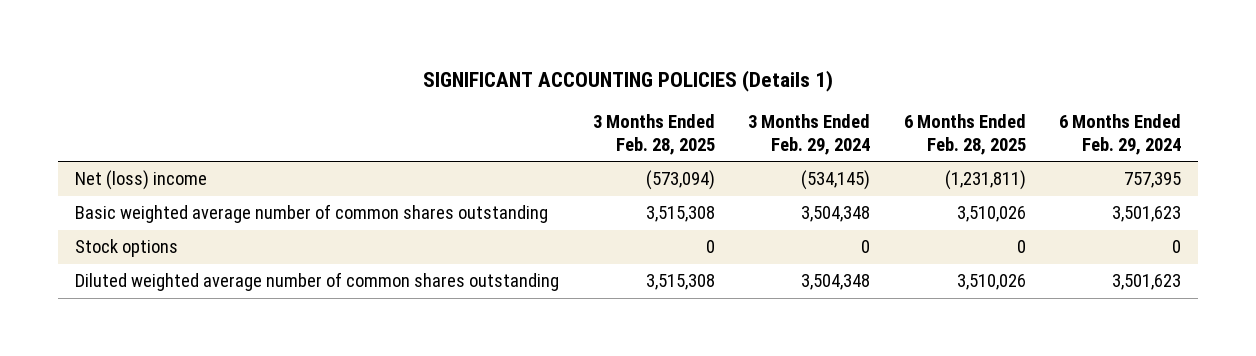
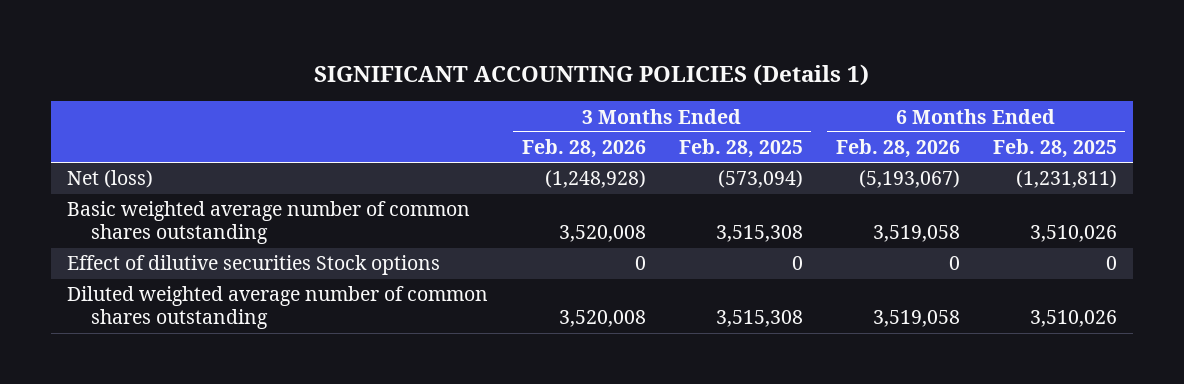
- | 3 Months Ended Feb. 28, 2025 | 3 Months Ended Feb. 29, 2024 | 6 Months Ended Feb. 28, 2025 | 6 Months Ended Feb. 29, 2024
+ | 3 Months Ended Feb. 28, 2026 | 3 Months Ended Feb. 28, 2025 | 6 Months Ended Feb. 28, 2026 | 6 Months Ended Feb. 28, 2025
- Net (loss) income | (573,094) | (534,145) | (1,231,811) | 757,395
+ Net (loss) | (1,248,928) | (573,094) | (5,193,067) | (1,231,811)
- Stock options | 0 | 0 | 0 | 0
+ Effect of dilutive securities Stock options | 0 | 0 | 0 | 0

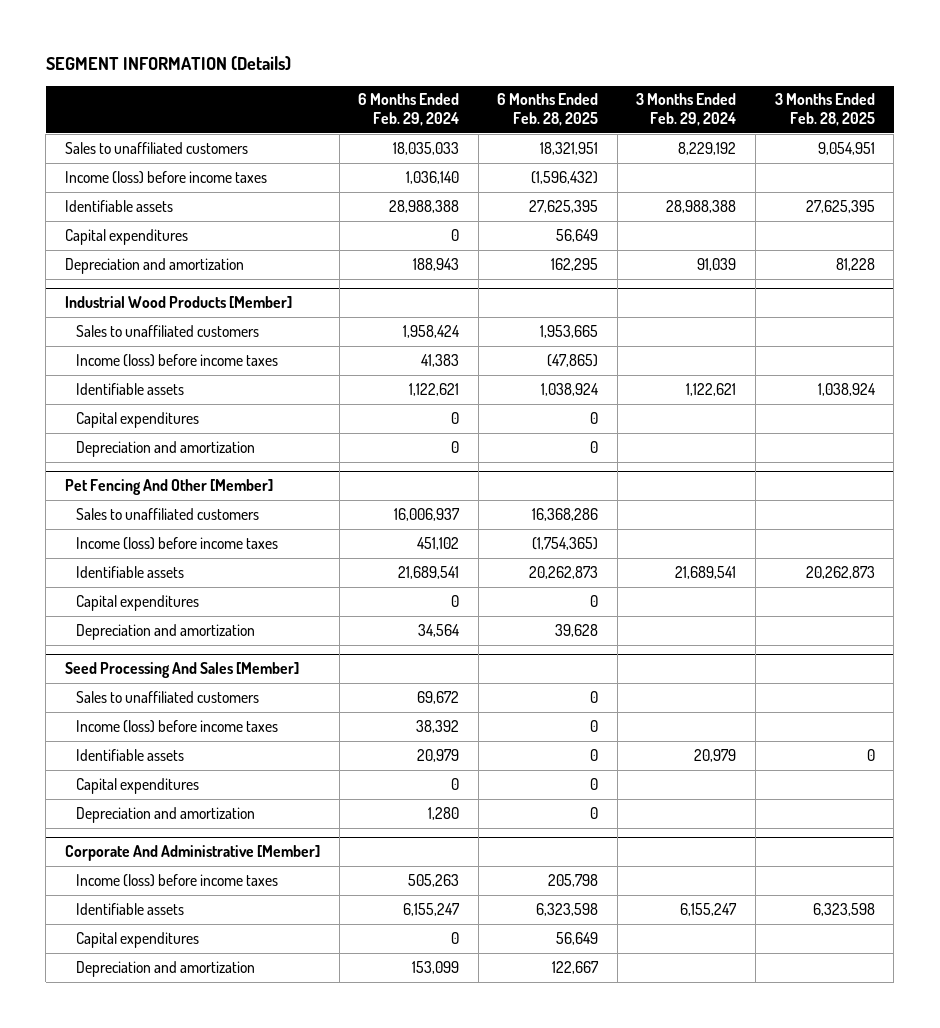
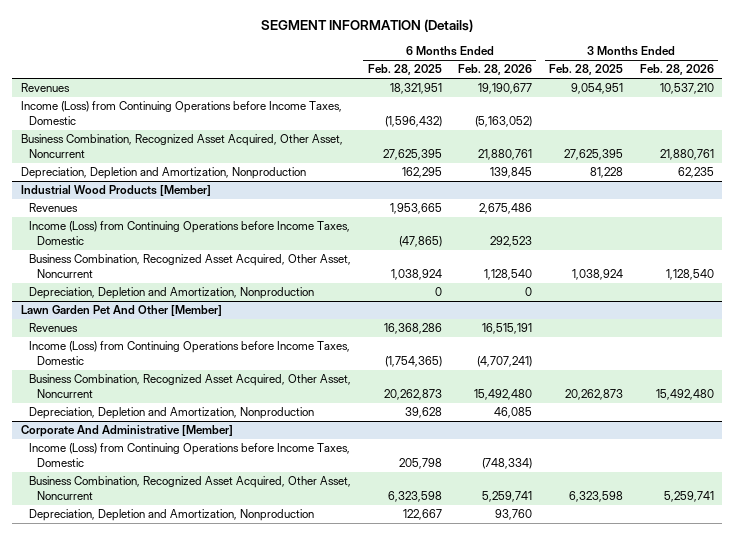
- | 6 Months Ended Feb. 29, 2024 | 6 Months Ended Feb. 28, 2025 | 3 Months Ended Feb. 29, 2024 | 3 Months Ended Feb. 28, 2025
+ | 6 Months Ended Feb. 28, 2025 | 6 Months Ended Feb. 28, 2026 | 3 Months Ended Feb. 28, 2025 | 3 Months Ended Feb. 28, 2026
- Sales to unaffiliated customers | 18,035,033 | 18,321,951 | 8,229,192 | 9,054,951
- Income (loss) before income taxes | 1,036,140 | (1,596,432) | |
- Identifiable assets | 28,988,388 | 27,625,395 | 28,988,388 | 27,625,395
- Capital expenditures | 0 | 56,649 | |
- Depreciation and amortization | 188,943 | 162,295 | 91,039 | 81,228
+ Revenues | 18,321,951 | 19,190,677 | 9,054,951 | 10,537,210
+ Income (Loss) from Continuing Operations before Income Taxes, Domestic | (1,596,432) | (5,163,052) | |
+ Business Combination, Recognized Asset Acquired, Other Asset, Noncurrent | 27,625,395 | 21,880,761 | 27,625,395 | 21,880,761
+ Depreciation, Depletion and Amortization, Nonproduction | 162,295 | 139,845 | 81,228 | 62,235
@ Industrial Wood Products [Member]
- Sales to unaffiliated customers | 1,958,424 | 1,953,665 | |
- Income (loss) before income taxes | 41,383 | (47,865) | |
- Identifiable assets | 1,122,621 | 1,038,924 | 1,122,621 | 1,038,924
- Capital expenditures | 0 | 0 | |
- Depreciation and amortization | 0 | 0 | |
- Pet Fencing And Other [Member]
- Sales to unaffiliated customers | 16,006,937 | 16,368,286 | |
- Income (loss) before income taxes | 451,102 | (1,754,365) | |
- Identifiable assets | 21,689,541 | 20,262,873 | 21,689,541 | 20,262,873
- Capital expenditures | 0 | 0 | |
- Depreciation and amortization | 34,564 | 39,628 | |
- Seed Processing And Sales [Member]
- Sales to unaffiliated customers | 69,672 | 0 | |
- Income (loss) before income taxes | 38,392 | 0 | |
- Identifiable assets | 20,979 | 0 | 20,979 | 0
- Capital expenditures | 0 | 0 | |
- Depreciation and amortization | 1,280 | 0 | |
@ Industrial Wood Products [Member]
+ Revenues | 1,953,665 | 2,675,486 | |
+ Income (Loss) from Continuing Operations before Income Taxes, Domestic | (47,865) | 292,523 | |
+ Business Combination, Recognized Asset Acquired, Other Asset, Noncurrent | 1,038,924 | 1,128,540 | 1,038,924 | 1,128,540
+ Depreciation, Depletion and Amortization, Nonproduction | 0 | 0 | |
+ Lawn Garden Pet And Other [Member]
+ Revenues | 16,368,286 | 16,515,191 | |
+ Income (Loss) from Continuing Operations before Income Taxes, Domestic | (1,754,365) | (4,707,241) | |
+ Business Combination, Recognized Asset Acquired, Other Asset, Noncurrent | 20,262,873 | 15,492,480 | 20,262,873 | 15,492,480
+ Depreciation, Depletion and Amortization, Nonproduction | 39,628 | 46,085 | |
@ Corporate And Administrative [Member]
- Income (loss) before income taxes | 505,263 | 205,798 | |
- Identifiable assets | 6,155,247 | 6,323,598 | 6,155,247 | 6,323,598
- Capital expenditures | 0 | 56,649 | |
- Depreciation and amortization | 153,099 | 122,667 | |
+ Income (Loss) from Continuing Operations before Income Taxes, Domestic | 205,798 | (748,334) | |
+ Business Combination, Recognized Asset Acquired, Other Asset, Noncurrent | 6,323,598 | 5,259,741 | 6,323,598 | 5,259,741
+ Depreciation, Depletion and Amortization, Nonproduction | 122,667 | 93,760 | |

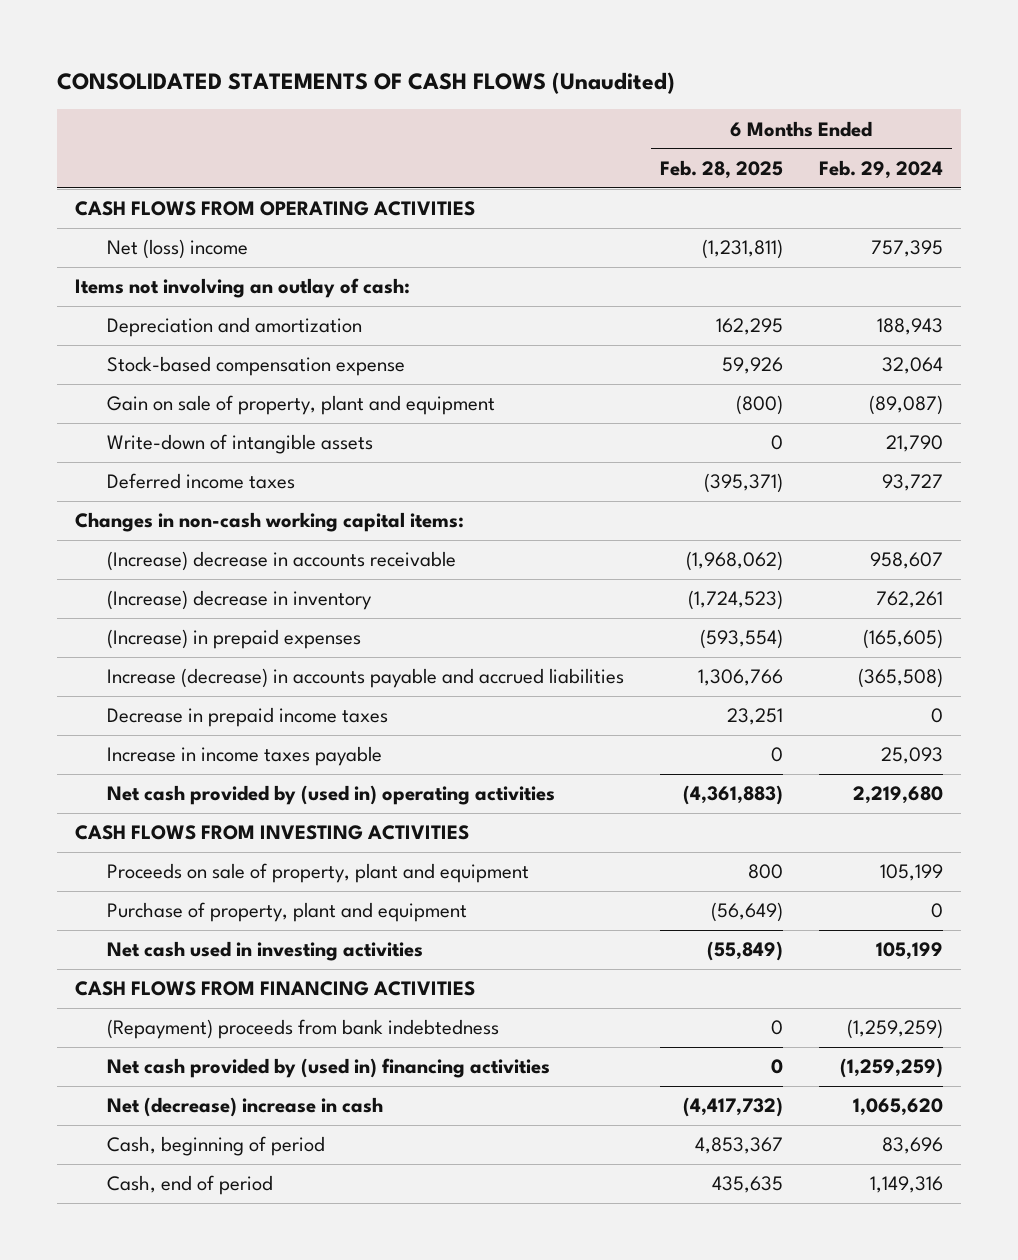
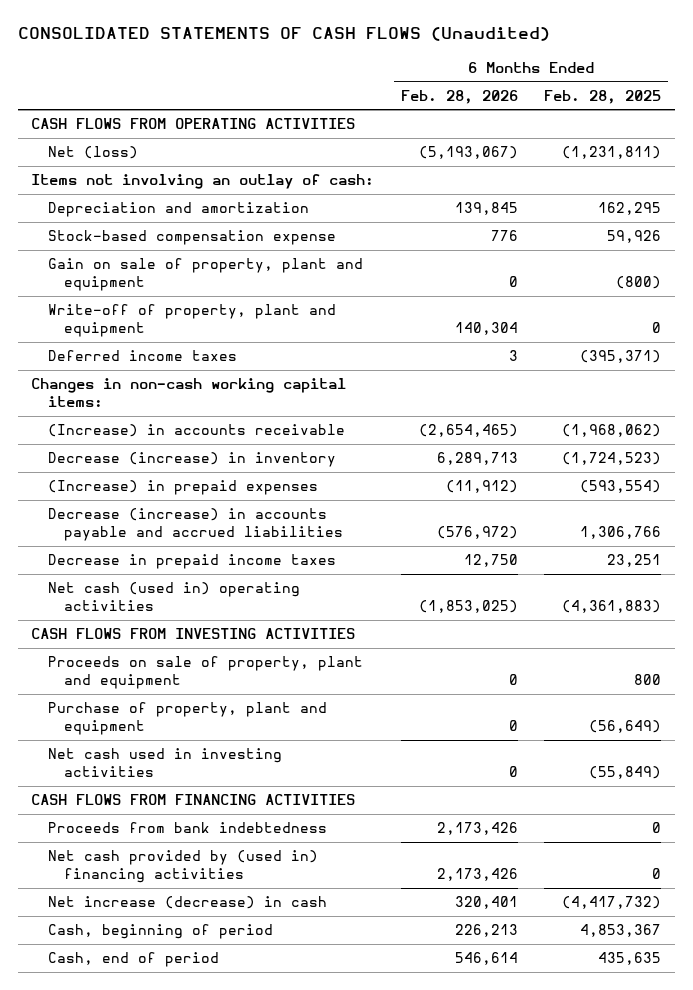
- | 6 Months Ended Feb. 28, 2025 | 6 Months Ended Feb. 29, 2024
+ | 6 Months Ended Feb. 28, 2026 | 6 Months Ended Feb. 28, 2025
- Net (loss) income | (1,231,811) | 757,395
+ Net (loss) | (5,193,067) | (1,231,811)
- Write-down of intangible assets | 0 | 21,790
+ Write-off of property, plant and equipment | 140,304 | 0
- (Increase) decrease in accounts receivable | (1,968,062) | 958,607
- (Increase) decrease in inventory | (1,724,523) | 762,261
+ (Increase) in accounts receivable | (2,654,465) | (1,968,062)
+ Decrease (increase) in inventory | 6,289,713 | (1,724,523)
- Increase (decrease) in accounts payable and accrued liabilities | 1,306,766 | (365,508)
+ Decrease (increase) in accounts payable and accrued liabilities | (576,972) | 1,306,766
- Increase in income taxes payable | 0 | 25,093
- Net cash provided by (used in) operating activities | (4,361,883) | 2,219,680
+ Net cash (used in) operating activities | (1,853,025) | (4,361,883)
- (Repayment) proceeds from bank indebtedness | 0 | (1,259,259)
+ Proceeds from bank indebtedness | 2,173,426 | 0
- Net (decrease) increase in cash | (4,417,732) | 1,065,620
+ Net increase (decrease) in cash | 320,401 | (4,417,732)

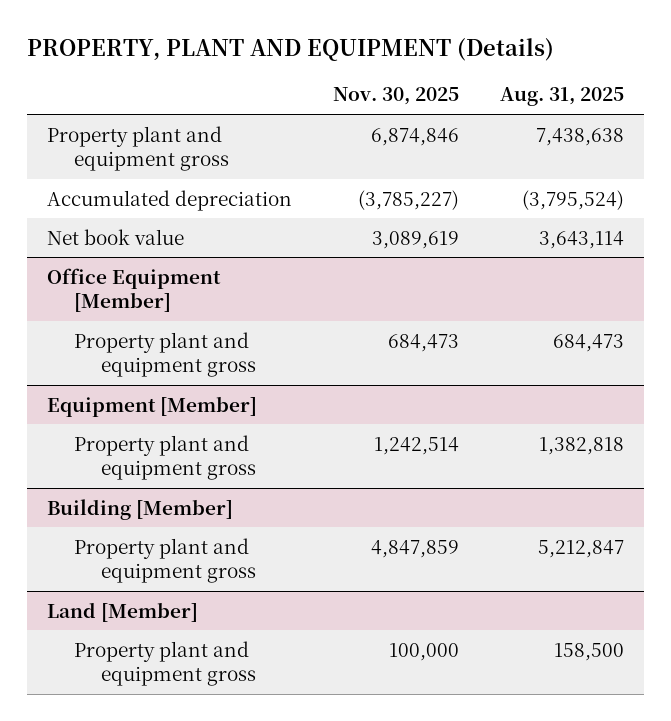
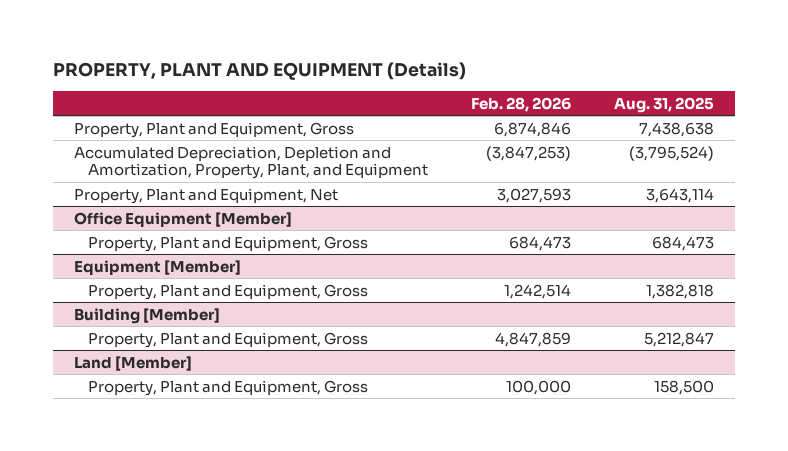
- | Nov. 30, 2025 | Aug. 31, 2025
+ | Feb. 28, 2026 | Aug. 31, 2025
- Property plant and equipment gross | 6,874,846 | 7,438,638
- Accumulated depreciation | (3,785,227) | (3,795,524)
- Net book value | 3,089,619 | 3,643,114
+ Property, Plant and Equipment, Gross | 6,874,846 | 7,438,638
+ Accumulated Depreciation, Depletion and Amortization, Property, Plant, and Equipment | (3,847,253) | (3,795,524)
+ Property, Plant and Equipment, Net | 3,027,593 | 3,643,114
@ Office Equipment [Member]
- Property plant and equipment gross | 684,473 | 684,473
+ Property, Plant and Equipment, Gross | 684,473 | 684,473
@ Equipment [Member]
- Property plant and equipment gross | 1,242,514 | 1,382,818
+ Property, Plant and Equipment, Gross | 1,242,514 | 1,382,818
@ Building [Member]
- Property plant and equipment gross | 4,847,859 | 5,212,847
+ Property, Plant and Equipment, Gross | 4,847,859 | 5,212,847
@ Land [Member]
- Property plant and equipment gross | 100,000 | 158,500
+ Property, Plant and Equipment, Gross | 100,000 | 158,500

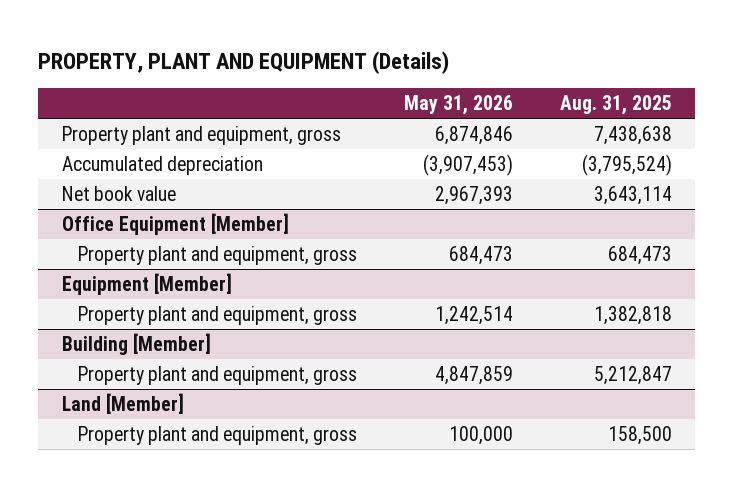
- | Feb. 28, 2026 | Aug. 31, 2025
+ | May 31, 2026 | Aug. 31, 2025
- Property, Plant and Equipment, Gross | 6,874,846 | 7,438,638
- Accumulated Depreciation, Depletion and Amortization, Property, Plant, and Equipment | (3,847,253) | (3,795,524)
- Property, Plant and Equipment, Net | 3,027,593 | 3,643,114
+ Property plant and equipment, gross | 6,874,846 | 7,438,638
+ Accumulated depreciation | (3,907,453) | (3,795,524)
+ Net book value | 2,967,393 | 3,643,114
@ Office Equipment [Member]
- Property, Plant and Equipment, Gross | 684,473 | 684,473
+ Property plant and equipment, gross | 684,473 | 684,473
@ Equipment [Member]
- Property, Plant and Equipment, Gross | 1,242,514 | 1,382,818
+ Property plant and equipment, gross | 1,242,514 | 1,382,818
@ Building [Member]
- Property, Plant and Equipment, Gross | 4,847,859 | 5,212,847
+ Property plant and equipment, gross | 4,847,859 | 5,212,847
@ Land [Member]
- Property, Plant and Equipment, Gross | 100,000 | 158,500
+ Property plant and equipment, gross | 100,000 | 158,500

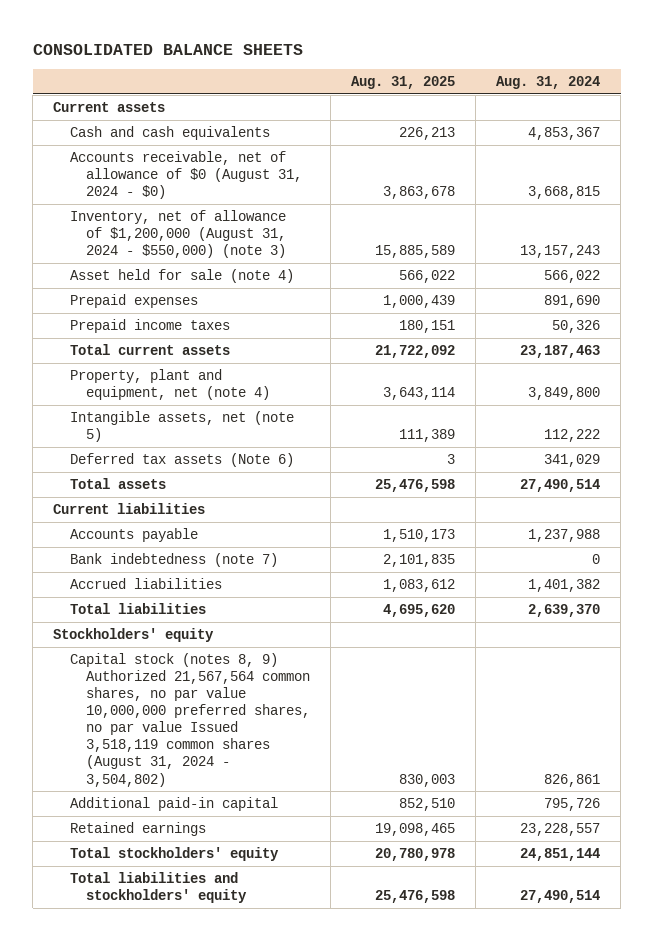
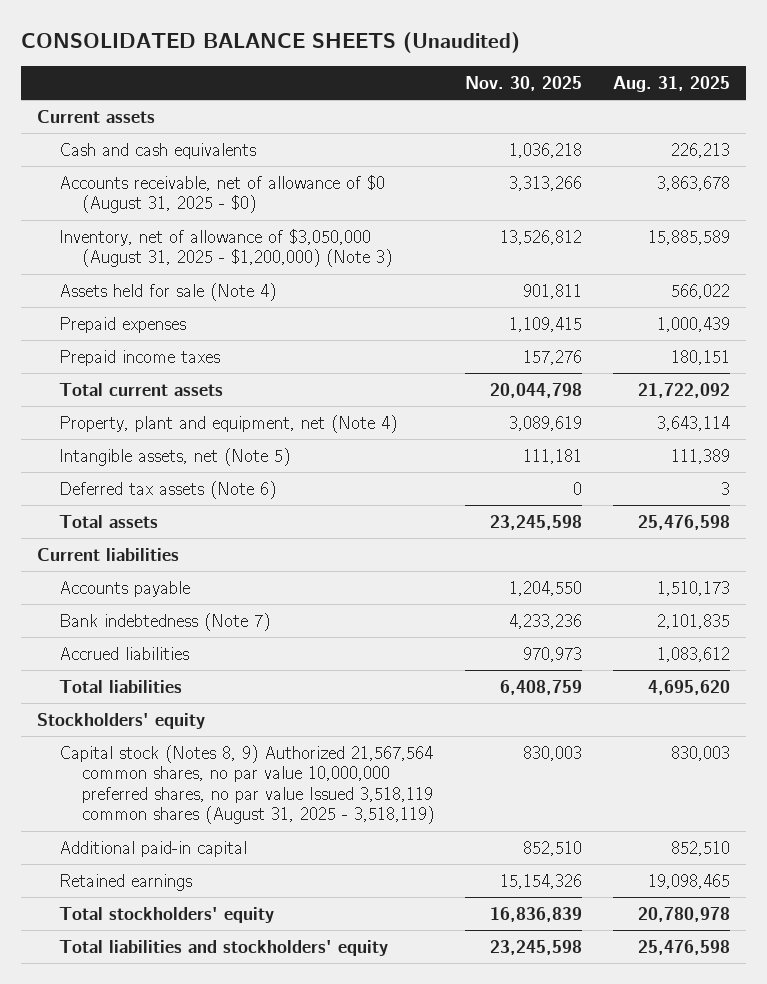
- CONSOLIDATED BALANCE SHEETS
+ CONSOLIDATED BALANCE SHEETS (Unaudited)
- | Aug. 31, 2025 | Aug. 31, 2024
+ | Nov. 30, 2025 | Aug. 31, 2025
- Accounts receivable, net of allowance of $0 (August 31, 2024 - $0) | 3,863,678 | 3,668,815
- Inventory, net of allowance of $1,200,000 (August 31, 2024 - $550,000) (note 3) | 15,885,589 | 13,157,243
- Asset held for sale (note 4) | 566,022 | 566,022
+ Accounts receivable, net of allowance of $0 (August 31, 2025 - $0) | 3,313,266 | 3,863,678
+ Inventory, net of allowance of $3,050,000 (August 31, 2025 - $1,200,000) (Note 3) | 13,526,812 | 15,885,589
+ Assets held for sale (Note 4) | 901,811 | 566,022
- Property, plant and equipment, net (note 4) | 3,643,114 | 3,849,800
- Intangible assets, net (note 5) | 111,389 | 112,222
+ Property, plant and equipment, net (Note 4) | 3,089,619 | 3,643,114
+ Intangible assets, net (Note 5) | 111,181 | 111,389
- Bank indebtedness (note 7) | 2,101,835 | 0
+ Bank indebtedness (Note 7) | 4,233,236 | 2,101,835
- Capital stock (notes 8, 9) Authorized 21,567,564 common shares, no par value 10,000,000 preferred shares, no par value Issued 3,518,119 common shares (August 31, 2024 - 3,504,802) | 830,003 | 826,861
+ Capital stock (Notes 8, 9) Authorized 21,567,564 common shares, no par value 10,000,000 preferred shares, no par value Issued 3,518,119 common shares (August 31, 2025 - 3,518,119) | 830,003 | 830,003

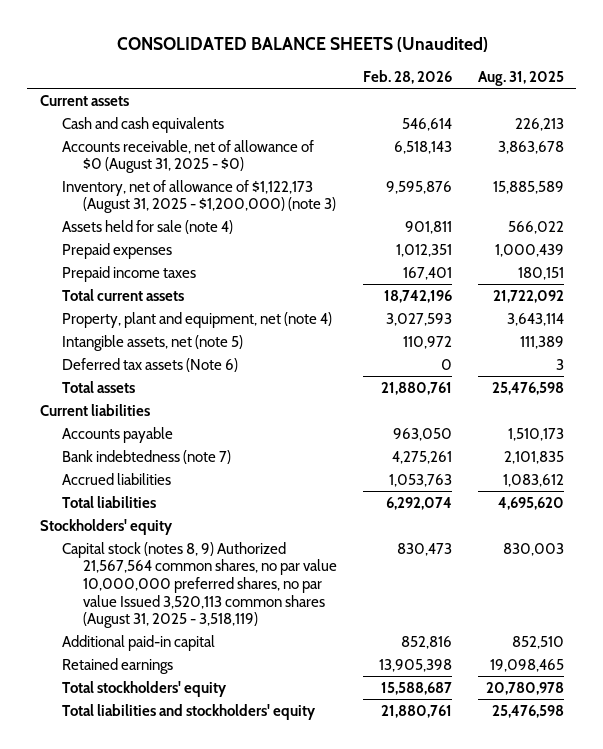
- | Nov. 30, 2025 | Aug. 31, 2025
+ | Feb. 28, 2026 | Aug. 31, 2025
- Inventory, net of allowance of $3,050,000 (August 31, 2025 - $1,200,000) (Note 3) | 13,526,812 | 15,885,589
- Assets held for sale (Note 4) | 901,811 | 566,022
+ Inventory, net of allowance of $1,122,173 (August 31, 2025 - $1,200,000) (note 3) | 9,595,876 | 15,885,589
+ Assets held for sale (note 4) | 901,811 | 566,022
- Property, plant and equipment, net (Note 4) | 3,089,619 | 3,643,114
- Intangible assets, net (Note 5) | 111,181 | 111,389
+ Property, plant and equipment, net (note 4) | 3,027,593 | 3,643,114
+ Intangible assets, net (note 5) | 110,972 | 111,389
- Bank indebtedness (Note 7) | 4,233,236 | 2,101,835
+ Bank indebtedness (note 7) | 4,275,261 | 2,101,835
- Capital stock (Notes 8, 9) Authorized 21,567,564 common shares, no par value 10,000,000 preferred shares, no par value Issued 3,518,119 common shares (August 31, 2025 - 3,518,119) | 830,003 | 830,003
+ Capital stock (notes 8, 9) Authorized 21,567,564 common shares, no par value 10,000,000 preferred shares, no par value Issued 3,520,113 common shares (August 31, 2025 - 3,518,119) | 830,473 | 830,003

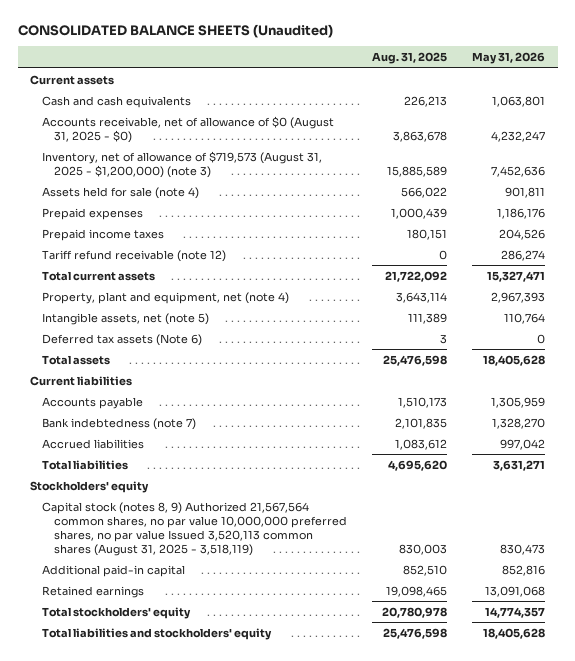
- | Feb. 28, 2026 | Aug. 31, 2025
+ | Aug. 31, 2025 | May 31, 2026
- Inventory, net of allowance of $1,122,173 (August 31, 2025 - $1,200,000) (note 3) | 9,595,876 | 15,885,589
+ Inventory, net of allowance of $719,573 (August 31, 2025 - $1,200,000) (note 3) | 15,885,589 | 7,452,636
+ Tariff refund receivable (note 12) | 0 | 286,274

